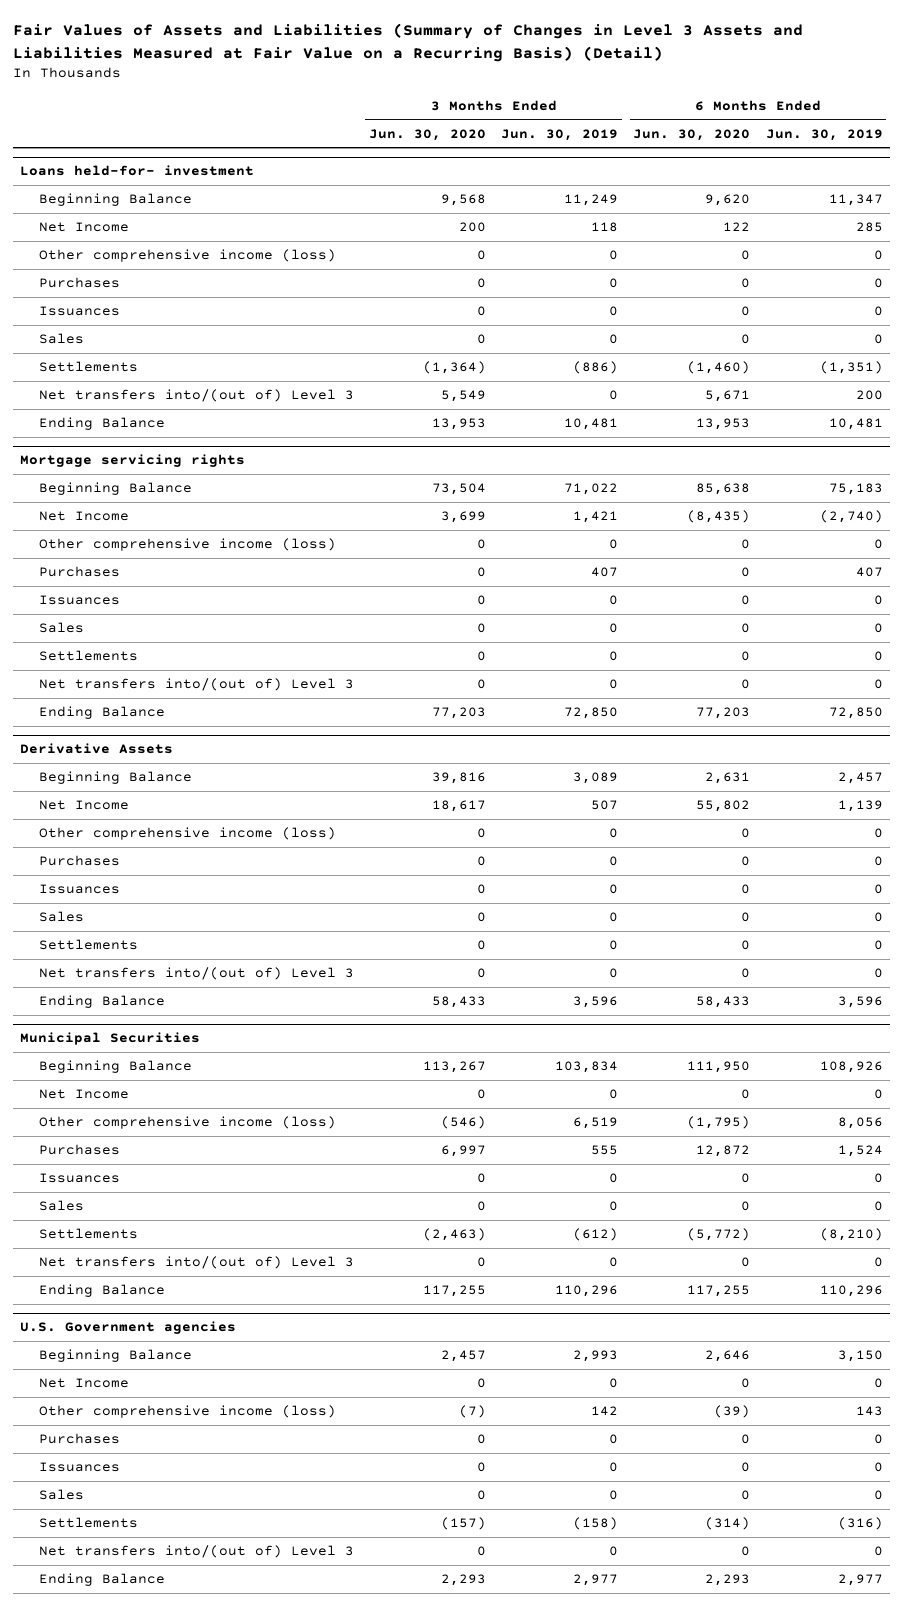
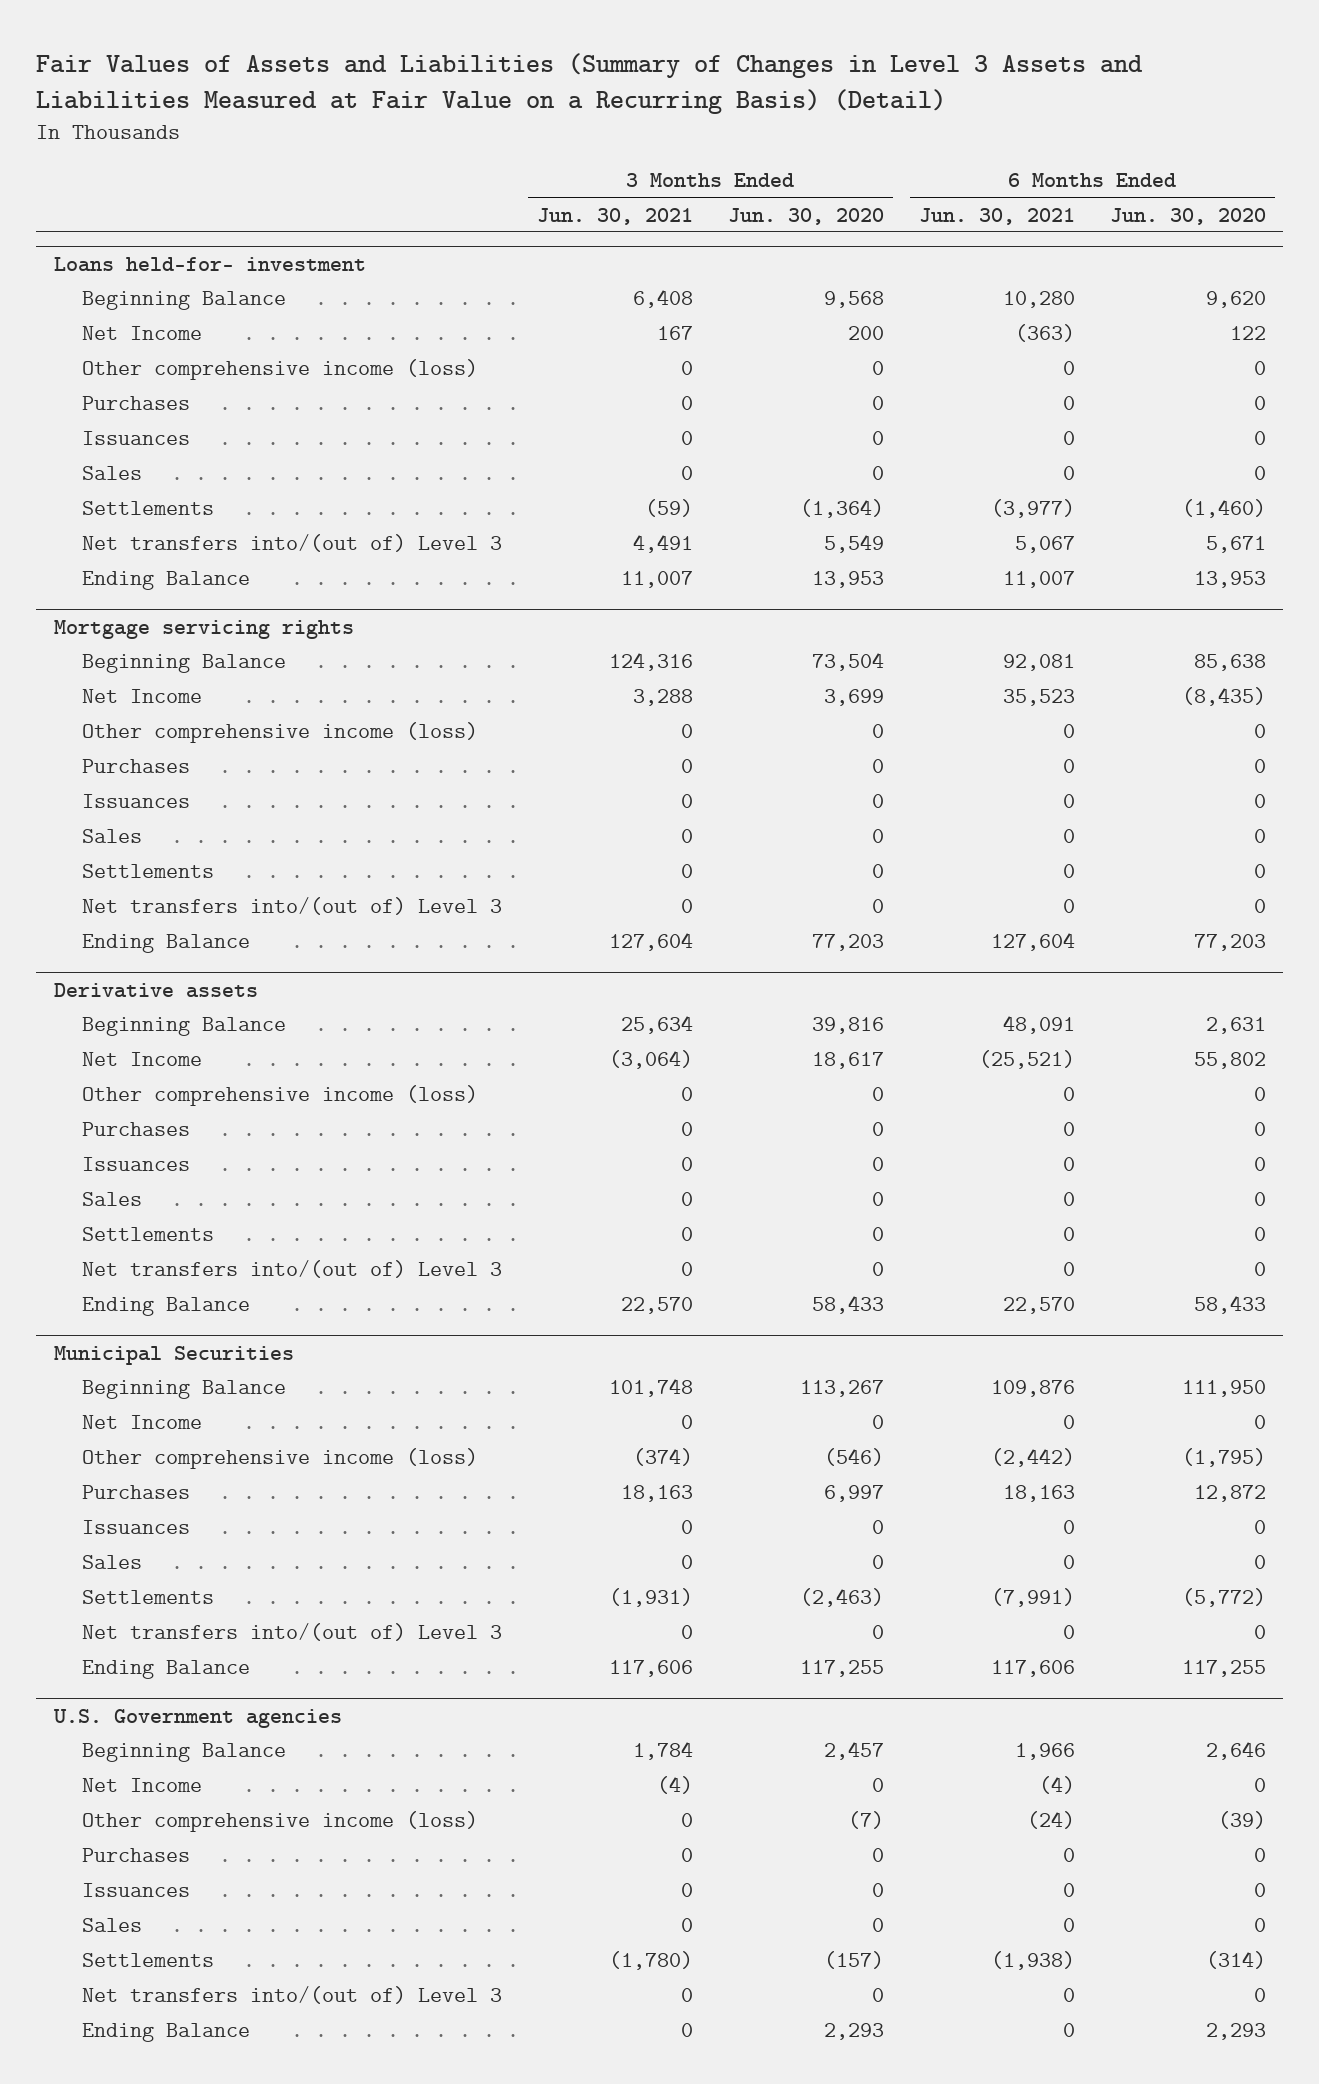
- | 3 Months Ended Jun. 30, 2020 | 3 Months Ended Jun. 30, 2019 | 6 Months Ended Jun. 30, 2020 | 6 Months Ended Jun. 30, 2019
+ | 3 Months Ended Jun. 30, 2021 | 3 Months Ended Jun. 30, 2020 | 6 Months Ended Jun. 30, 2021 | 6 Months Ended Jun. 30, 2020
- Derivative Assets
+ Derivative assets

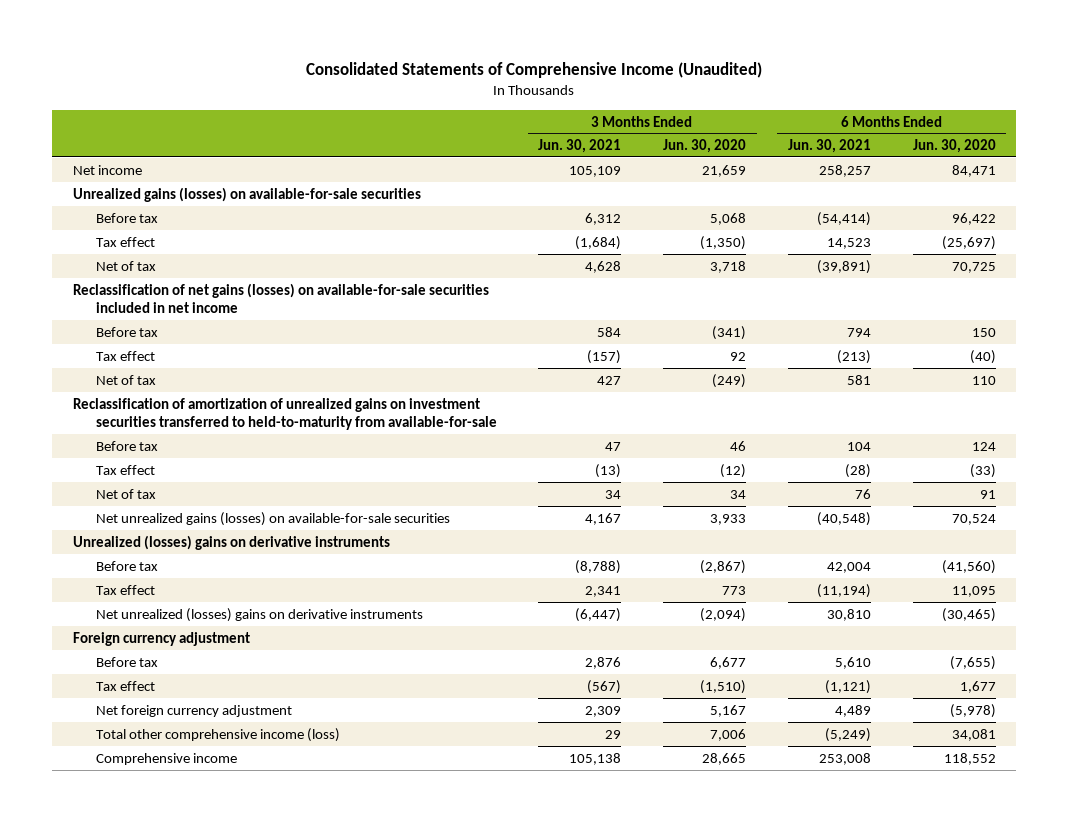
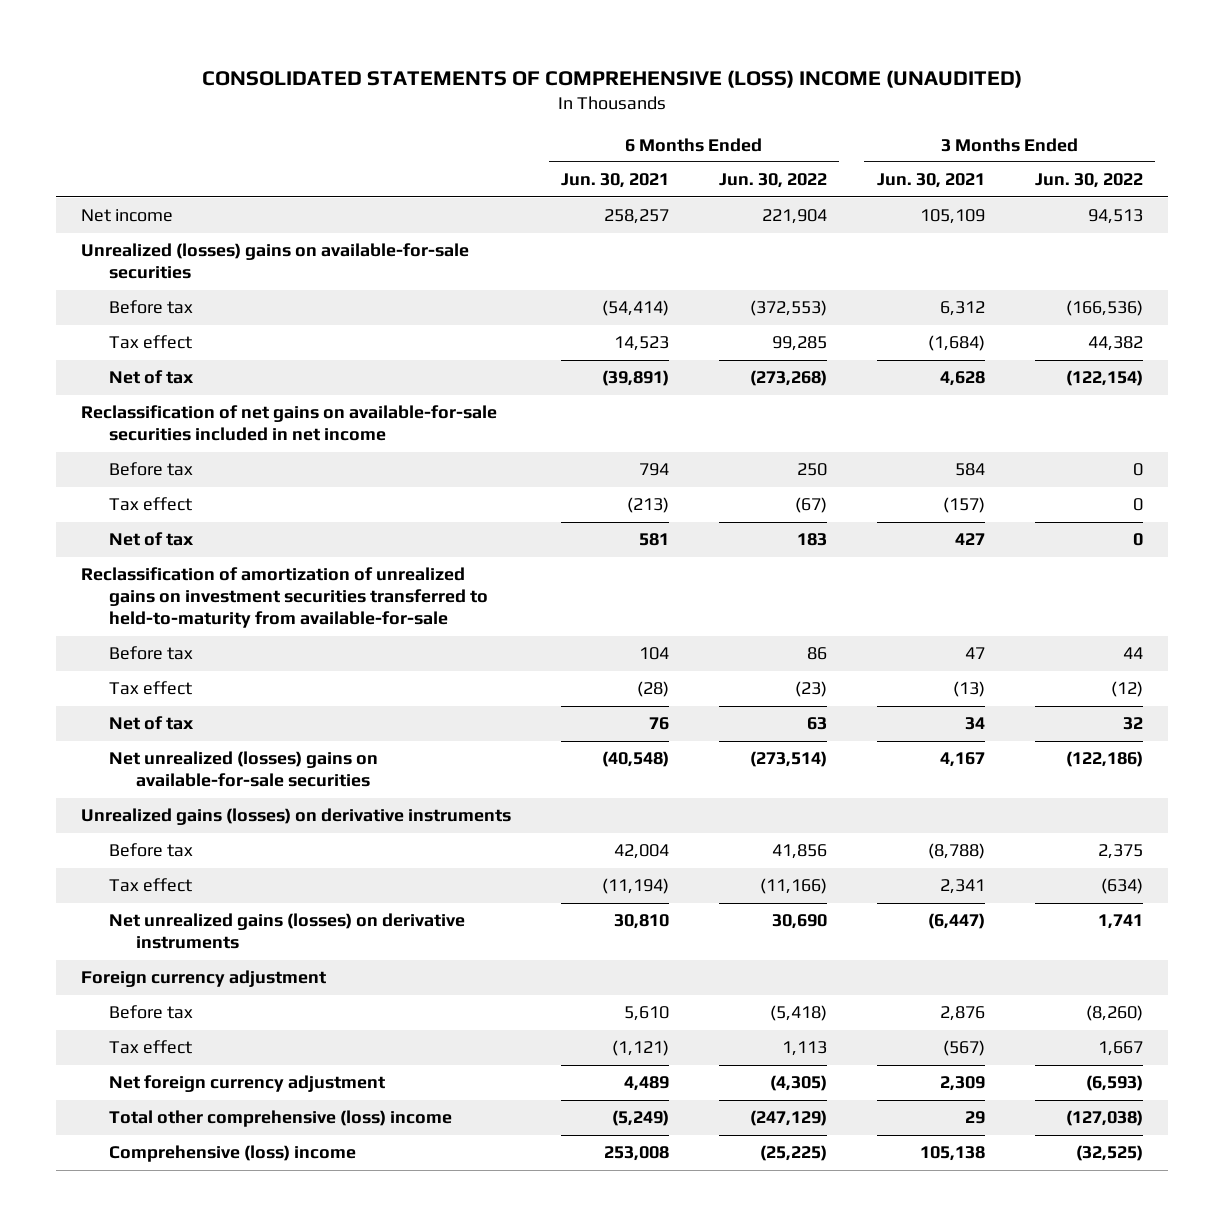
- Consolidated Statements of Comprehensive Income (Unaudited)
+ CONSOLIDATED STATEMENTS OF COMPREHENSIVE (LOSS) INCOME (UNAUDITED)
- | 3 Months Ended Jun. 30, 2021 | 3 Months Ended Jun. 30, 2020 | 6 Months Ended Jun. 30, 2021 | 6 Months Ended Jun. 30, 2020
+ | 6 Months Ended Jun. 30, 2021 | 6 Months Ended Jun. 30, 2022 | 3 Months Ended Jun. 30, 2021 | 3 Months Ended Jun. 30, 2022
- Unrealized gains (losses) on available-for-sale securities
+ Unrealized (losses) gains on available-for-sale securities
- Reclassification of net gains (losses) on available-for-sale securities included in net income
+ Reclassification of net gains on available-for-sale securities included in net income
- Net unrealized gains (losses) on available-for-sale securities | 4,167 | 3,933 | (40,548) | 70,524
- Unrealized (losses) gains on derivative instruments
+ Net unrealized (losses) gains on available-for-sale securities | (40,548) | (273,514) | 4,167 | (122,186)
+ Unrealized gains (losses) on derivative instruments
- Net unrealized (losses) gains on derivative instruments | (6,447) | (2,094) | 30,810 | (30,465)
+ Net unrealized gains (losses) on derivative instruments | 30,810 | 30,690 | (6,447) | 1,741
- Total other comprehensive income (loss) | 29 | 7,006 | (5,249) | 34,081
- Comprehensive income | 105,138 | 28,665 | 253,008 | 118,552
+ Total other comprehensive (loss) income | (5,249) | (247,129) | 29 | (127,038)
+ Comprehensive (loss) income | 253,008 | (25,225) | 105,138 | (32,525)

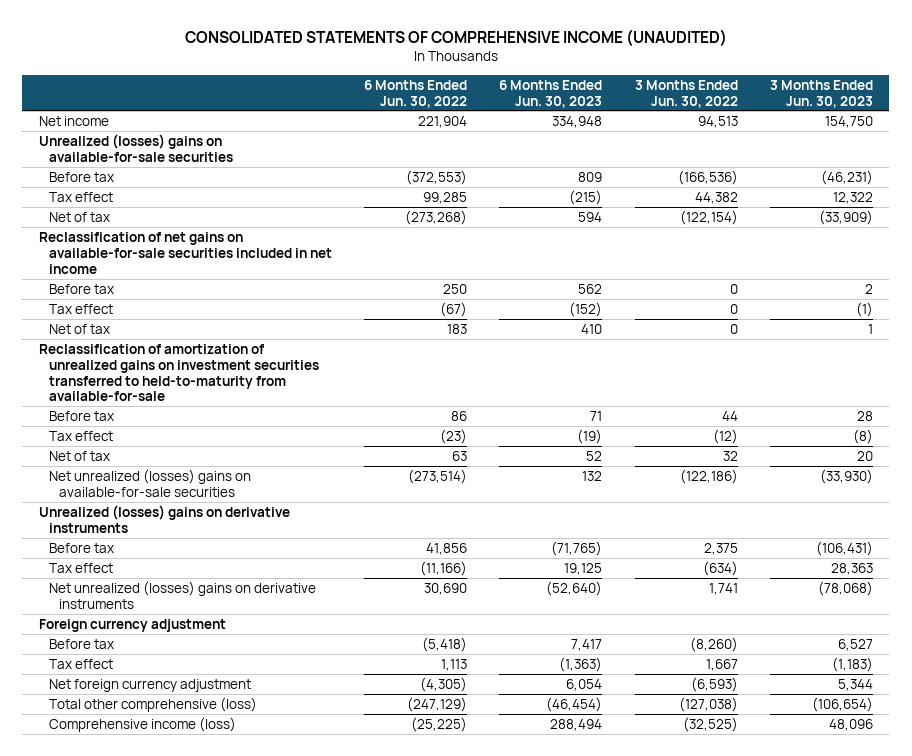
- CONSOLIDATED STATEMENTS OF COMPREHENSIVE (LOSS) INCOME (UNAUDITED)
+ CONSOLIDATED STATEMENTS OF COMPREHENSIVE INCOME (UNAUDITED)
- | 6 Months Ended Jun. 30, 2021 | 6 Months Ended Jun. 30, 2022 | 3 Months Ended Jun. 30, 2021 | 3 Months Ended Jun. 30, 2022
+ | 6 Months Ended Jun. 30, 2022 | 6 Months Ended Jun. 30, 2023 | 3 Months Ended Jun. 30, 2022 | 3 Months Ended Jun. 30, 2023
- Unrealized gains (losses) on derivative instruments
+ Unrealized (losses) gains on derivative instruments
- Net unrealized gains (losses) on derivative instruments | 30,810 | 30,690 | (6,447) | 1,741
+ Net unrealized (losses) gains on derivative instruments | 30,690 | (52,640) | 1,741 | (78,068)
- Total other comprehensive (loss) income | (5,249) | (247,129) | 29 | (127,038)
- Comprehensive (loss) income | 253,008 | (25,225) | 105,138 | (32,525)
+ Total other comprehensive (loss) | (247,129) | (46,454) | (127,038) | (106,654)
+ Comprehensive income (loss) | (25,225) | 288,494 | (32,525) | 48,096

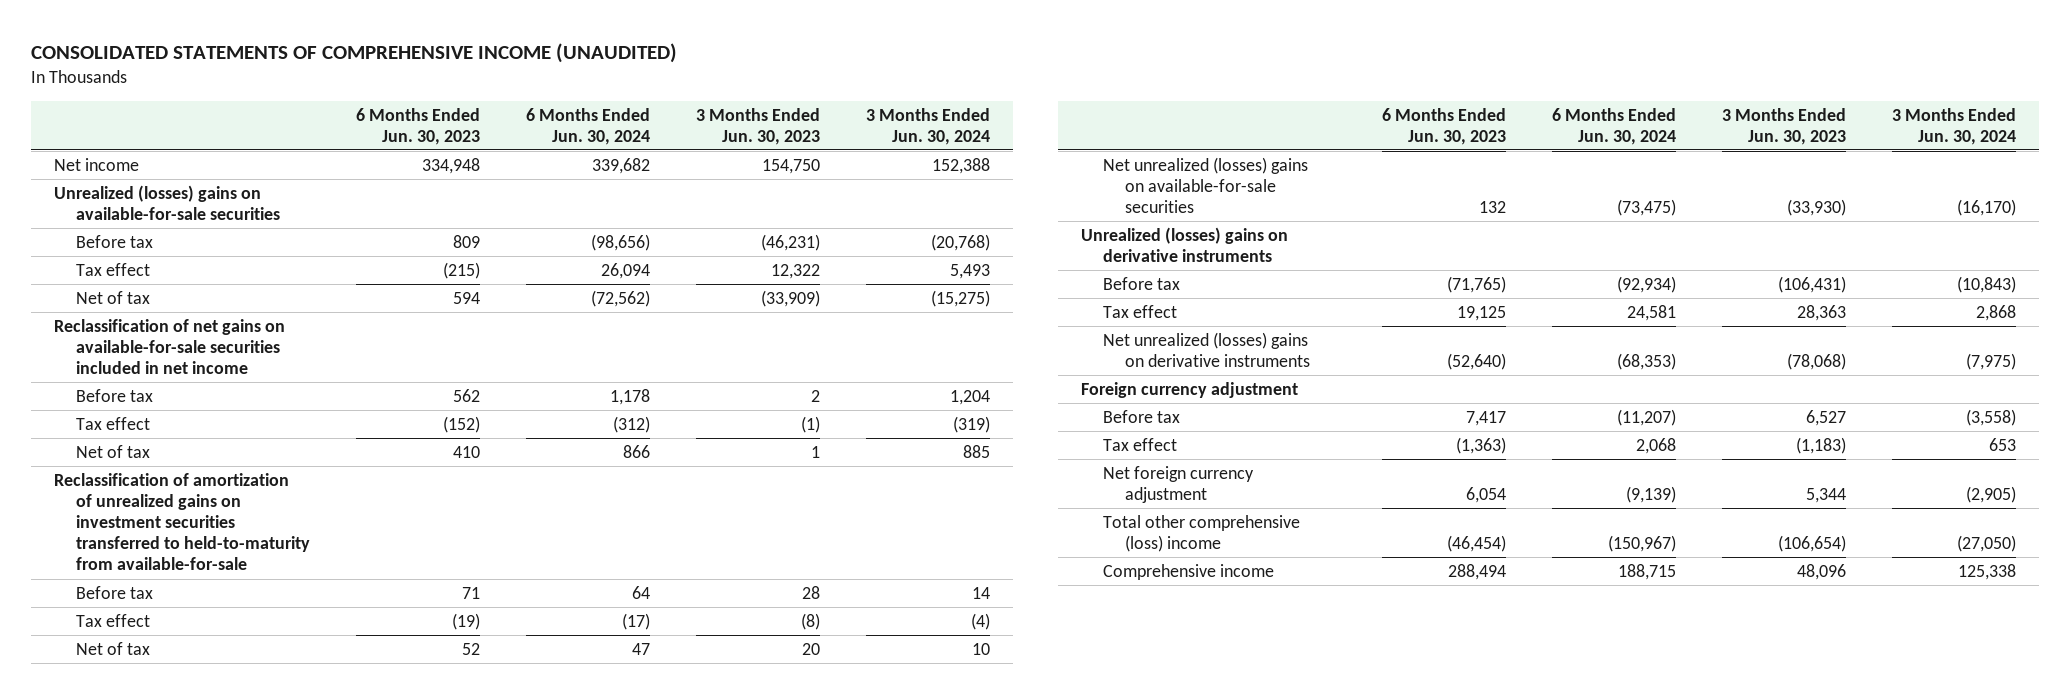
- | 6 Months Ended Jun. 30, 2022 | 6 Months Ended Jun. 30, 2023 | 3 Months Ended Jun. 30, 2022 | 3 Months Ended Jun. 30, 2023
+ | 6 Months Ended Jun. 30, 2023 | 6 Months Ended Jun. 30, 2024 | 3 Months Ended Jun. 30, 2023 | 3 Months Ended Jun. 30, 2024
- Total other comprehensive (loss) | (247,129) | (46,454) | (127,038) | (106,654)
- Comprehensive income (loss) | (25,225) | 288,494 | (32,525) | 48,096
+ Total other comprehensive (loss) income | (46,454) | (150,967) | (106,654) | (27,050)
+ Comprehensive income | 288,494 | 188,715 | 48,096 | 125,338

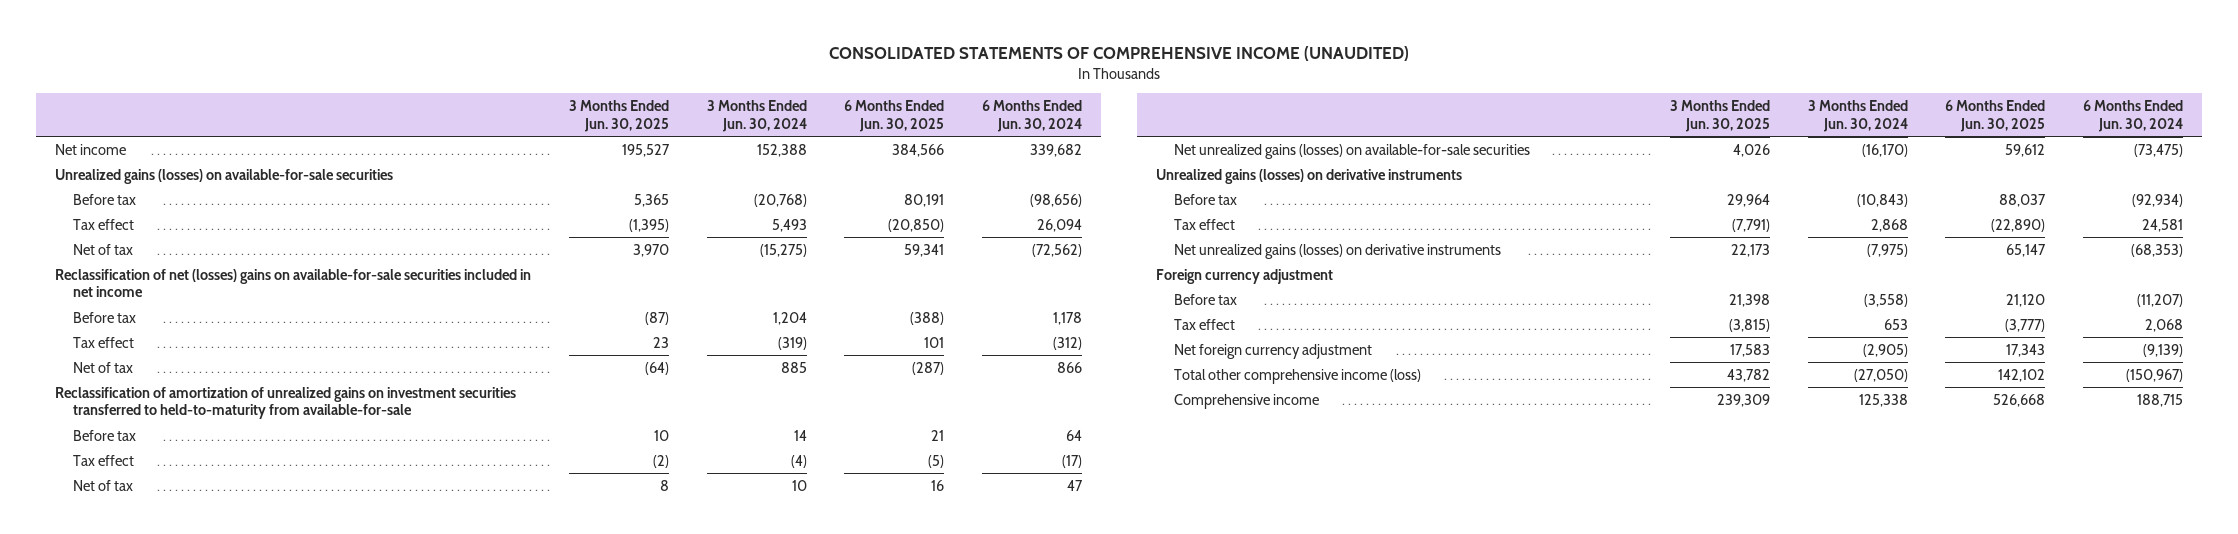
- | 6 Months Ended Jun. 30, 2023 | 6 Months Ended Jun. 30, 2024 | 3 Months Ended Jun. 30, 2023 | 3 Months Ended Jun. 30, 2024
+ | 3 Months Ended Jun. 30, 2025 | 3 Months Ended Jun. 30, 2024 | 6 Months Ended Jun. 30, 2025 | 6 Months Ended Jun. 30, 2024
- Unrealized (losses) gains on available-for-sale securities
+ Unrealized gains (losses) on available-for-sale securities
- Reclassification of net gains on available-for-sale securities included in net income
+ Reclassification of net (losses) gains on available-for-sale securities included in net income
- Net unrealized (losses) gains on available-for-sale securities | 132 | (73,475) | (33,930) | (16,170)
- Unrealized (losses) gains on derivative instruments
+ Net unrealized gains (losses) on available-for-sale securities | 4,026 | (16,170) | 59,612 | (73,475)
+ Unrealized gains (losses) on derivative instruments
- Net unrealized (losses) gains on derivative instruments | (52,640) | (68,353) | (78,068) | (7,975)
+ Net unrealized gains (losses) on derivative instruments | 22,173 | (7,975) | 65,147 | (68,353)
- Total other comprehensive (loss) income | (46,454) | (150,967) | (106,654) | (27,050)
+ Total other comprehensive income (loss) | 43,782 | (27,050) | 142,102 | (150,967)

